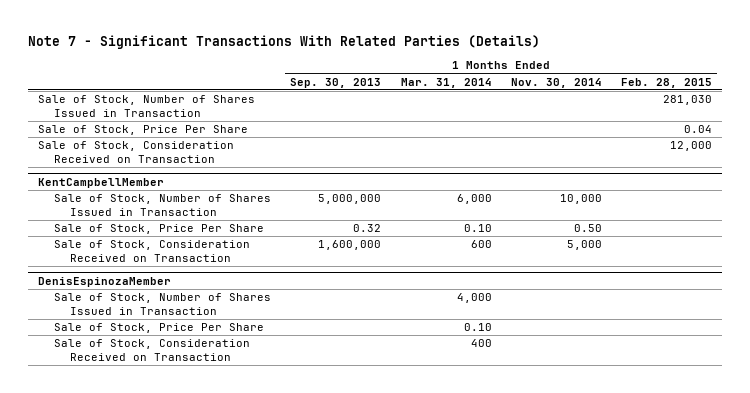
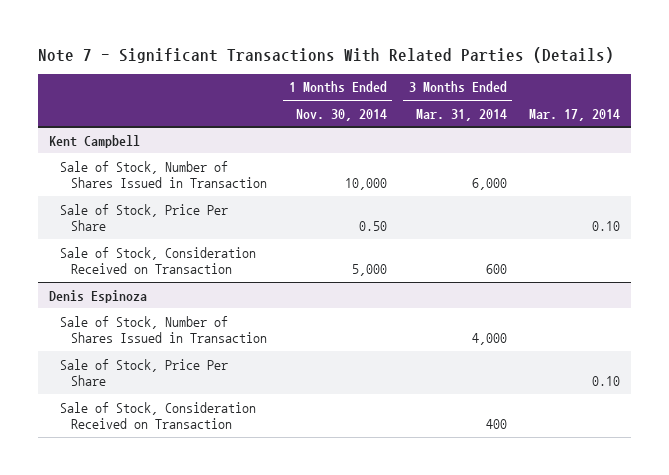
- | 1 Months Ended Sep. 30, 2013 | 1 Months Ended Mar. 31, 2014 | 1 Months Ended Nov. 30, 2014 | 1 Months Ended Feb. 28, 2015
+ | 1 Months Ended Nov. 30, 2014 | 3 Months Ended Mar. 31, 2014 | Mar. 17, 2014
- Sale of Stock, Number of Shares Issued in Transaction | | | | 281,030
- Sale of Stock, Price Per Share | | | | 0.04
- Sale of Stock, Consideration Received on Transaction | | | | 12,000
- KentCampbellMember
+ Kent Campbell
- DenisEspinozaMember
+ Denis Espinoza

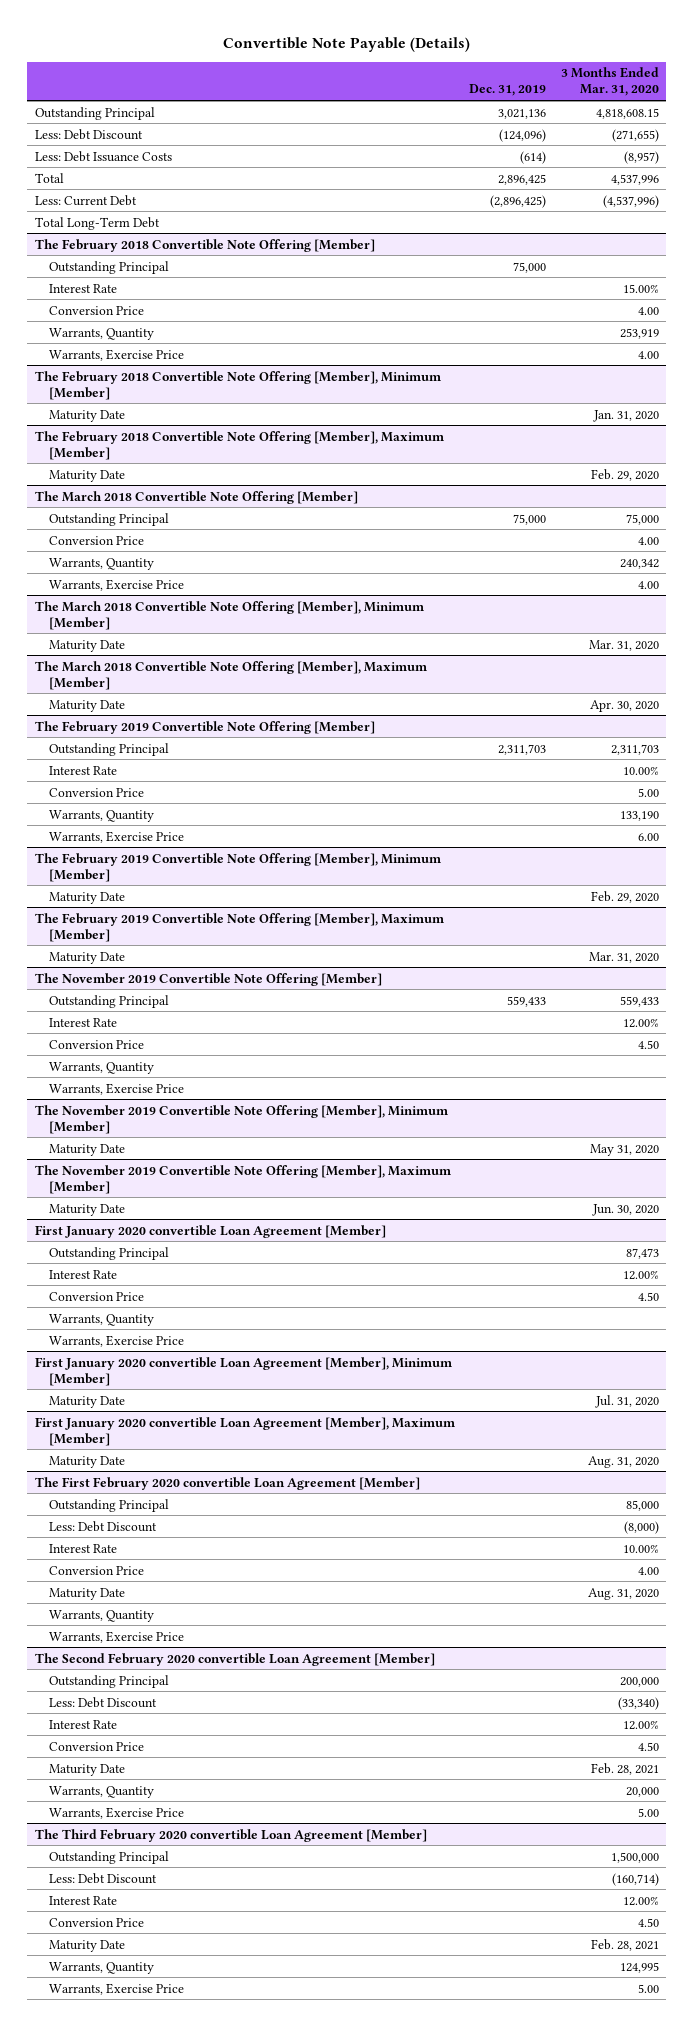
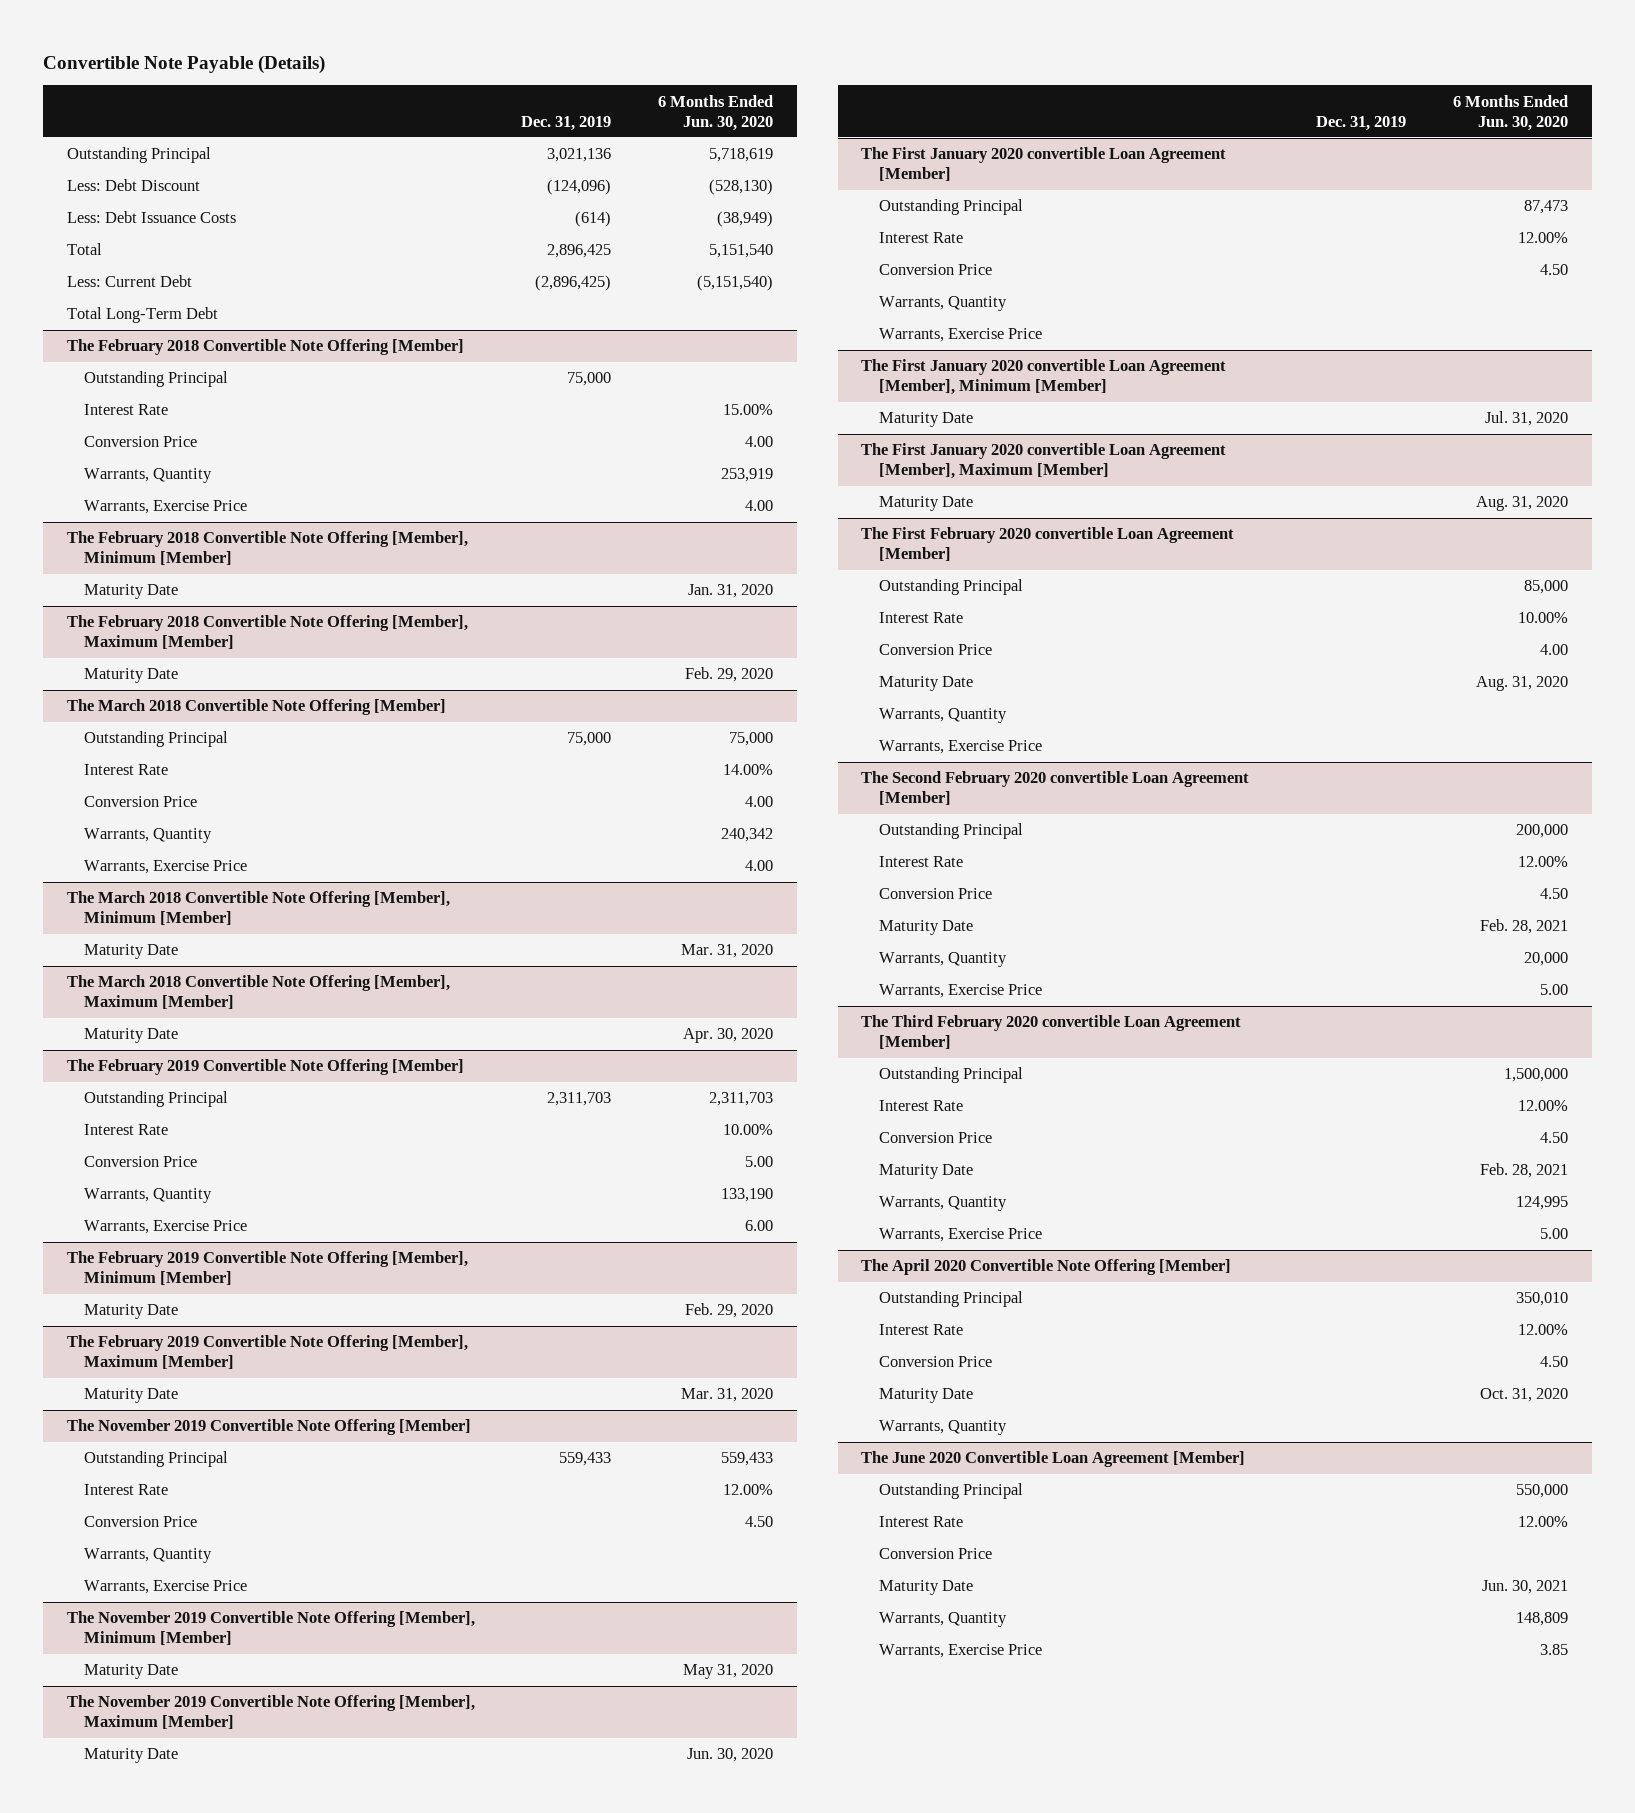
- | Dec. 31, 2019 | 3 Months Ended Mar. 31, 2020
+ | Dec. 31, 2019 | 6 Months Ended Jun. 30, 2020
@ The March 2018 Convertible Note Offering [Member]
+ Interest Rate | | 14.00%
- First January 2020 convertible Loan Agreement [Member]
+ The First January 2020 convertible Loan Agreement [Member]
- First January 2020 convertible Loan Agreement [Member], Minimum [Member]
+ The First January 2020 convertible Loan Agreement [Member], Minimum [Member]
- First January 2020 convertible Loan Agreement [Member], Maximum [Member]
+ The First January 2020 convertible Loan Agreement [Member], Maximum [Member]
@ The First February 2020 convertible Loan Agreement [Member]
- Less: Debt Discount | | (8,000)
@ The Second February 2020 convertible Loan Agreement [Member]
- Less: Debt Discount | | (33,340)
@ The Third February 2020 convertible Loan Agreement [Member]
- Less: Debt Discount | | (160,714)
+ The April 2020 Convertible Note Offering [Member]
+ Outstanding Principal | | 350,010
+ Interest Rate | | 12.00%
+ Conversion Price | | 4.50
+ Maturity Date | | Oct. 31, 2020
+ Warrants, Quantity
+ The June 2020 Convertible Loan Agreement [Member]
+ Outstanding Principal | | 550,000
+ Interest Rate | | 12.00%
+ Conversion Price
+ Maturity Date | | Jun. 30, 2021
+ Warrants, Quantity | | 148,809
+ Warrants, Exercise Price | | 3.85

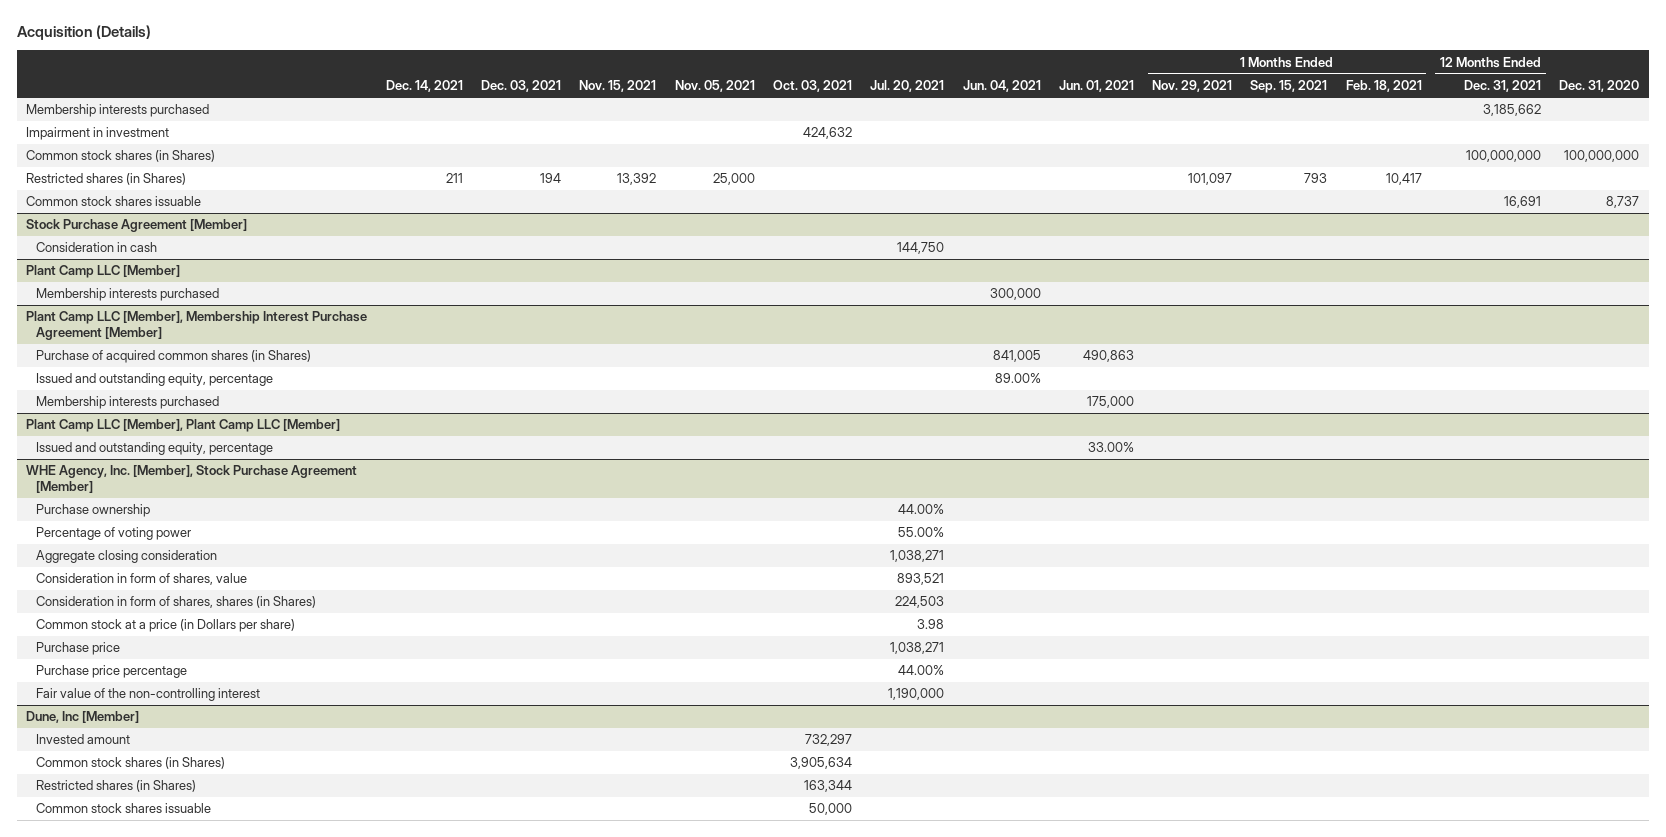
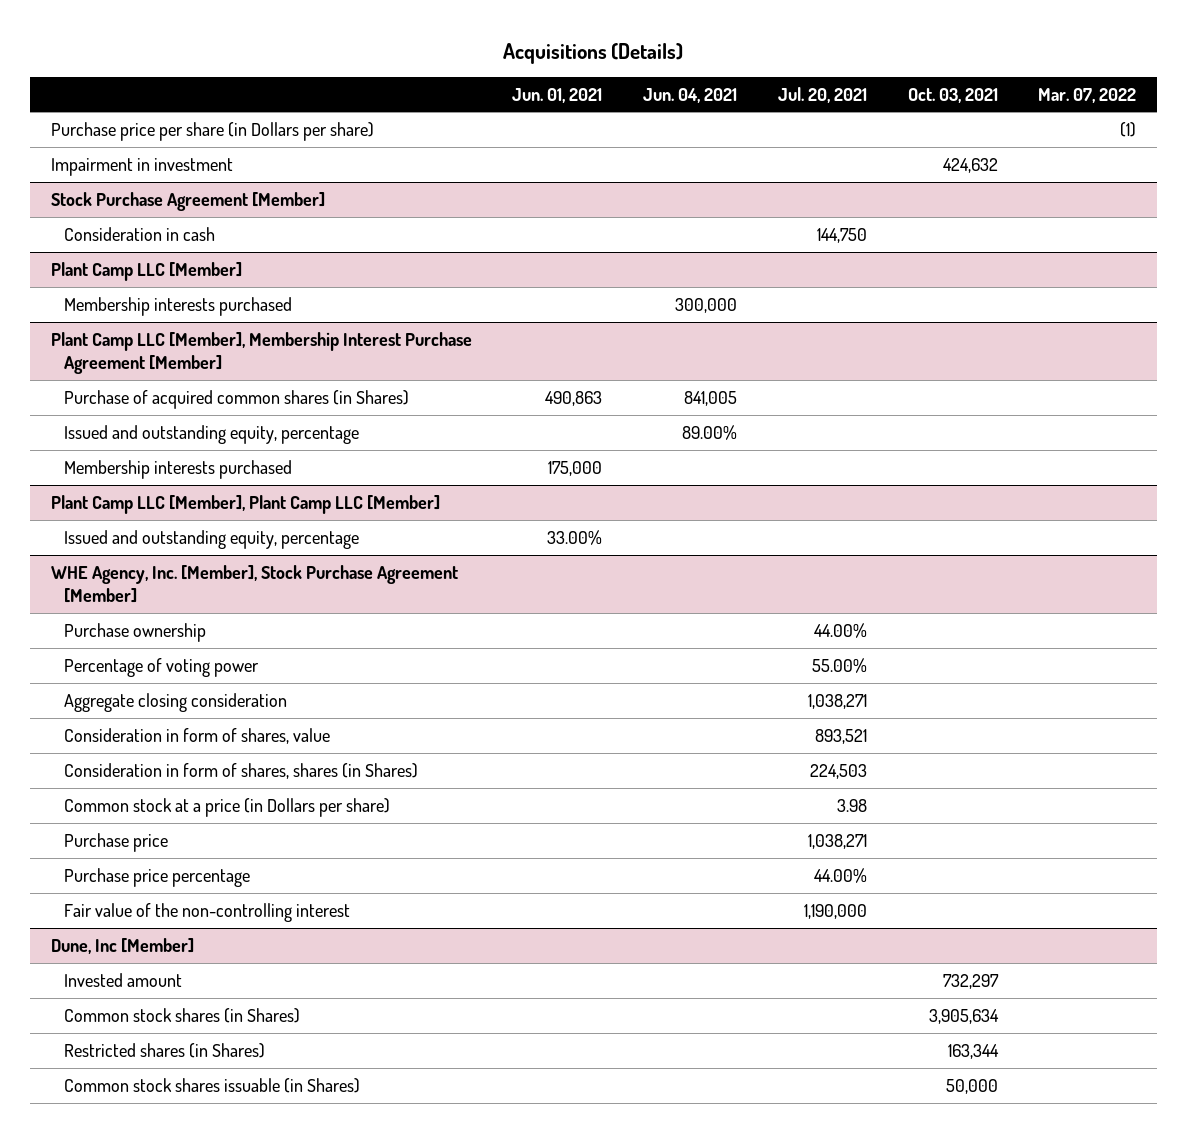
- Acquisition (Details)
+ Acquisitions (Details)
- | Dec. 14, 2021 | Dec. 03, 2021 | Nov. 15, 2021 | Nov. 05, 2021 | Oct. 03, 2021 | Jul. 20, 2021 | Jun. 04, 2021 | Jun. 01, 2021 | 1 Months Ended Nov. 29, 2021 | 1 Months Ended Sep. 15, 2021 | 1 Months Ended Feb. 18, 2021 | 12 Months Ended Dec. 31, 2021 | Dec. 31, 2020
+ | Jun. 01, 2021 | Jun. 04, 2021 | Jul. 20, 2021 | Oct. 03, 2021 | Mar. 07, 2022
- Membership interests purchased | | | | | | | | | | | | 3,185,662 |
+ Purchase price per share (in Dollars per share) | | | | | (1)
- Common stock shares (in Shares) | | | | | | | | | | | | 100,000,000 | 100,000,000
- Restricted shares (in Shares) | 211 | 194 | 13,392 | 25,000 | | | | | 101,097 | 793 | 10,417 | |
- Common stock shares issuable | | | | | | | | | | | | 16,691 | 8,737
@ Dune, Inc [Member]
- Common stock shares issuable | | | | | 50,000 | | | | | | | |
+ Common stock shares issuable (in Shares) | | | | 50,000 |

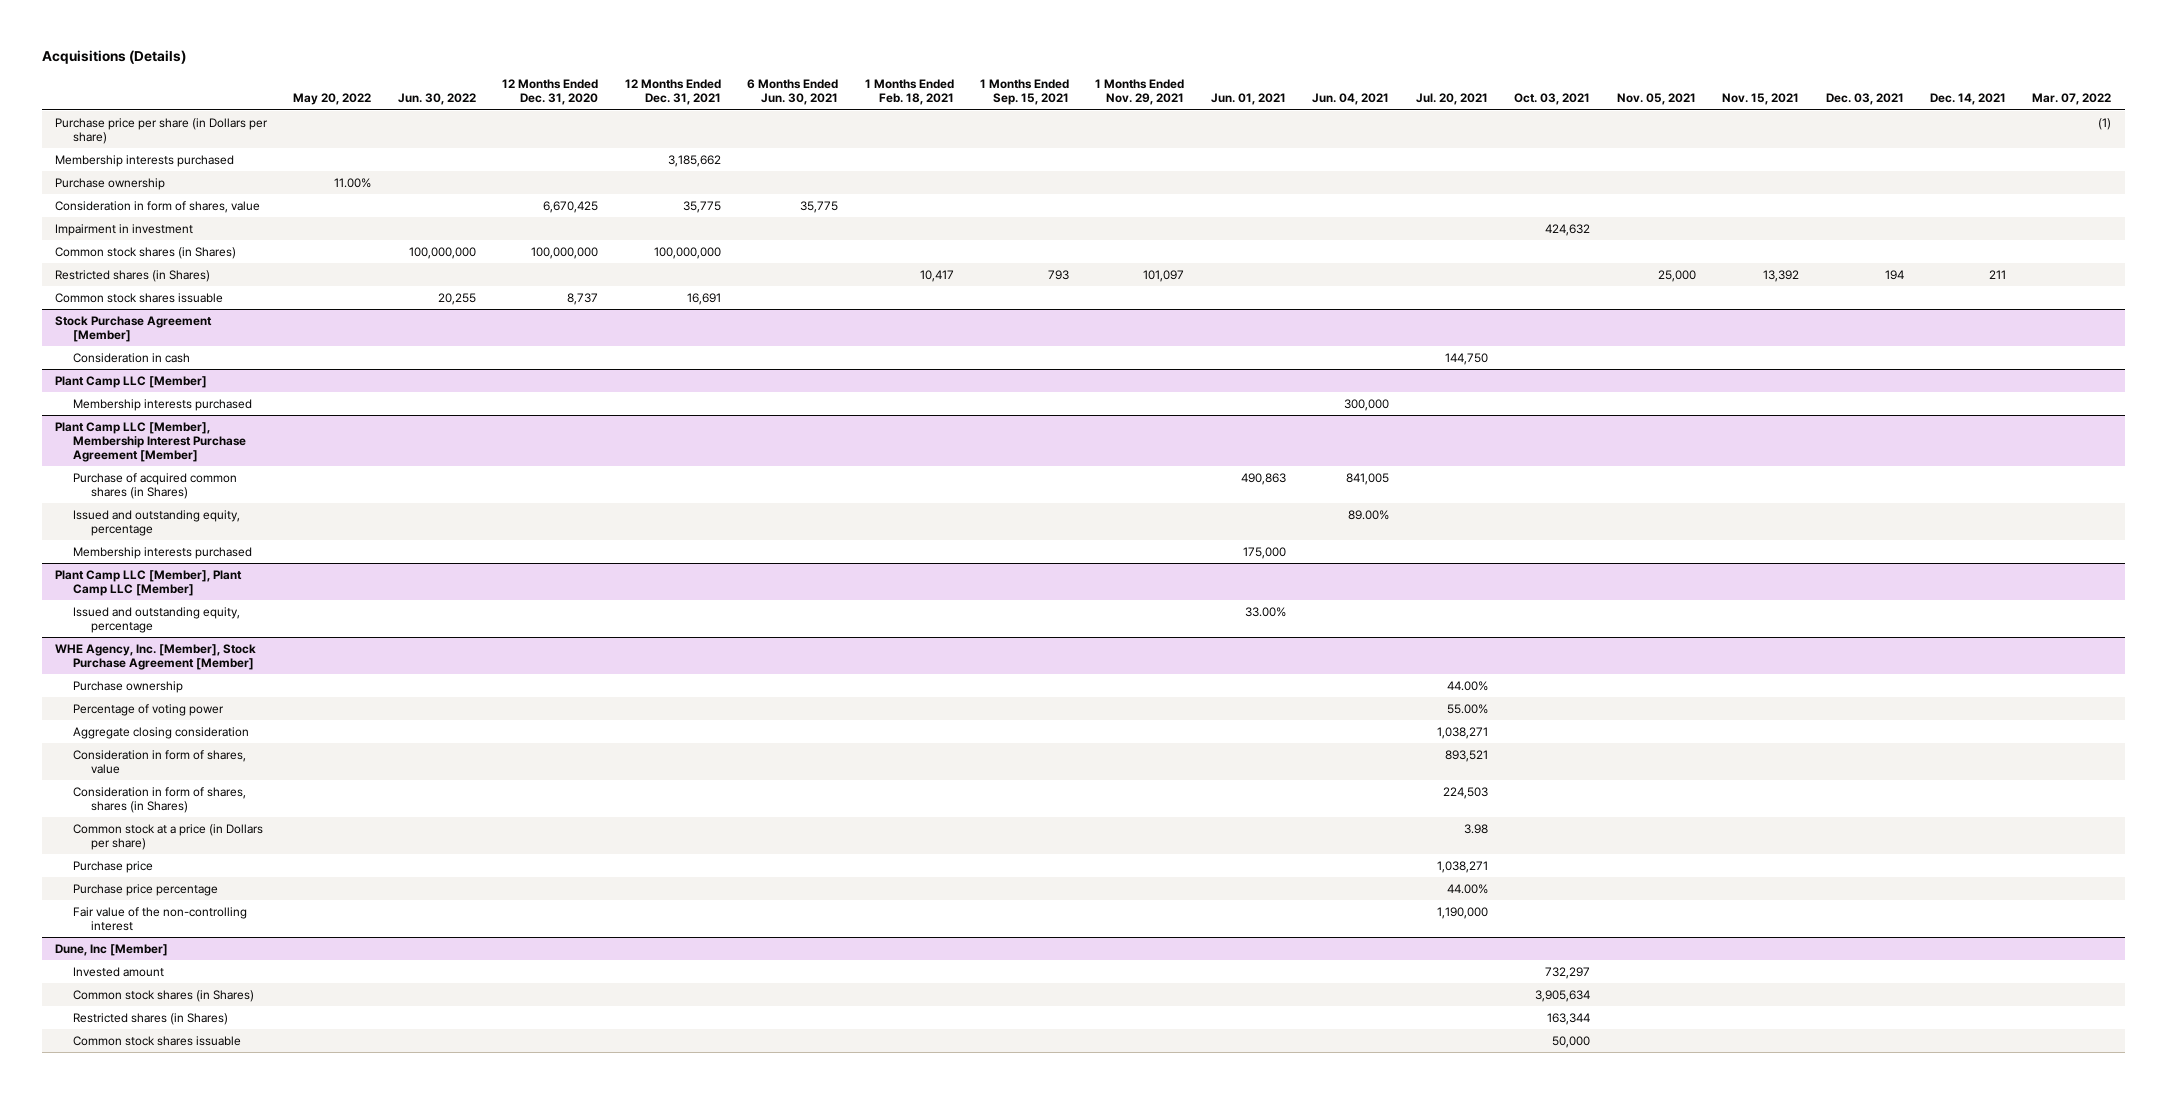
- | Jun. 01, 2021 | Jun. 04, 2021 | Jul. 20, 2021 | Oct. 03, 2021 | Mar. 07, 2022
+ | May 20, 2022 | Jun. 30, 2022 | 12 Months Ended Dec. 31, 2020 | 12 Months Ended Dec. 31, 2021 | 6 Months Ended Jun. 30, 2021 | 1 Months Ended Feb. 18, 2021 | 1 Months Ended Sep. 15, 2021 | 1 Months Ended Nov. 29, 2021 | Jun. 01, 2021 | Jun. 04, 2021 | Jul. 20, 2021 | Oct. 03, 2021 | Nov. 05, 2021 | Nov. 15, 2021 | Dec. 03, 2021 | Dec. 14, 2021 | Mar. 07, 2022
+ Membership interests purchased | | | | 3,185,662 | | | | | | | | | | | | |
+ Purchase ownership | 11.00% | | | | | | | | | | | | | | | |
+ Consideration in form of shares, value | | | 6,670,425 | 35,775 | 35,775 | | | | | | | | | | | |
+ Common stock shares (in Shares) | | 100,000,000 | 100,000,000 | 100,000,000 | | | | | | | | | | | | |
+ Restricted shares (in Shares) | | | | | | 10,417 | 793 | 101,097 | | | | | 25,000 | 13,392 | 194 | 211 |
+ Common stock shares issuable | | 20,255 | 8,737 | 16,691 | | | | | | | | | | | | |
@ Dune, Inc [Member]
- Common stock shares issuable (in Shares) | | | | 50,000 |
+ Common stock shares issuable | | | | | | | | | | | | 50,000 | | | | |

